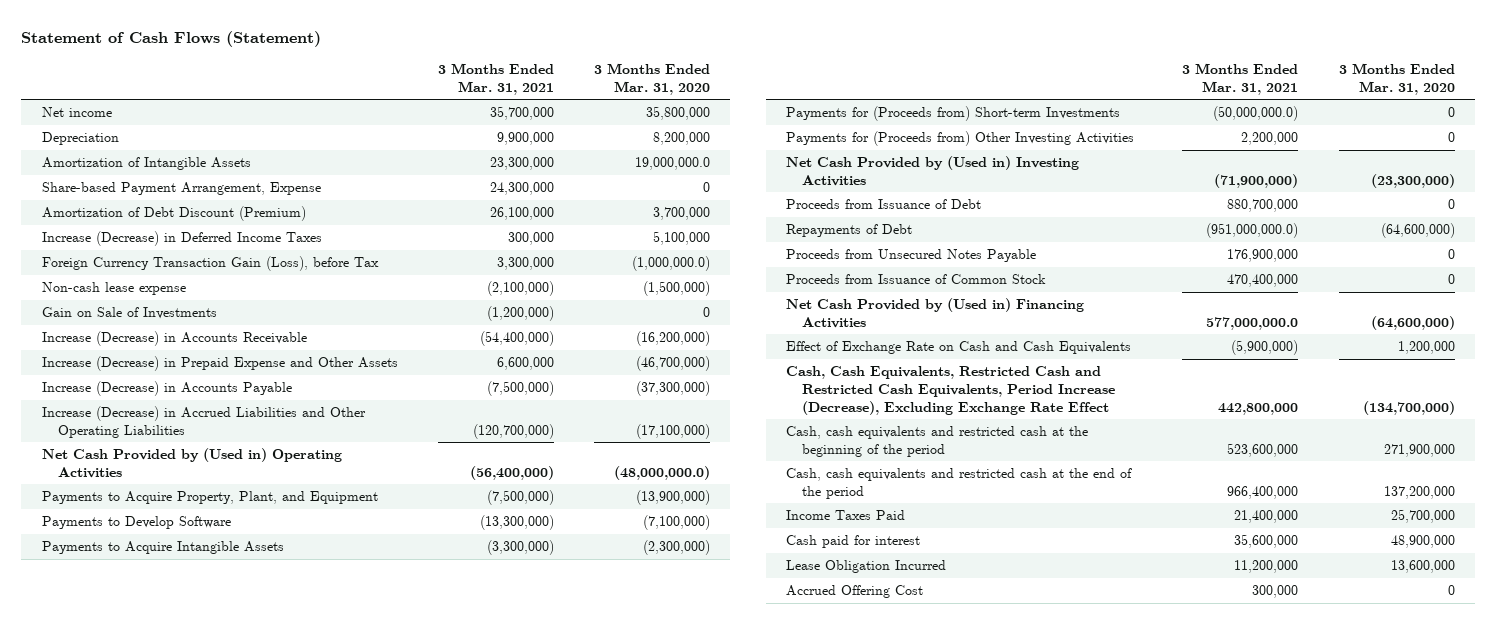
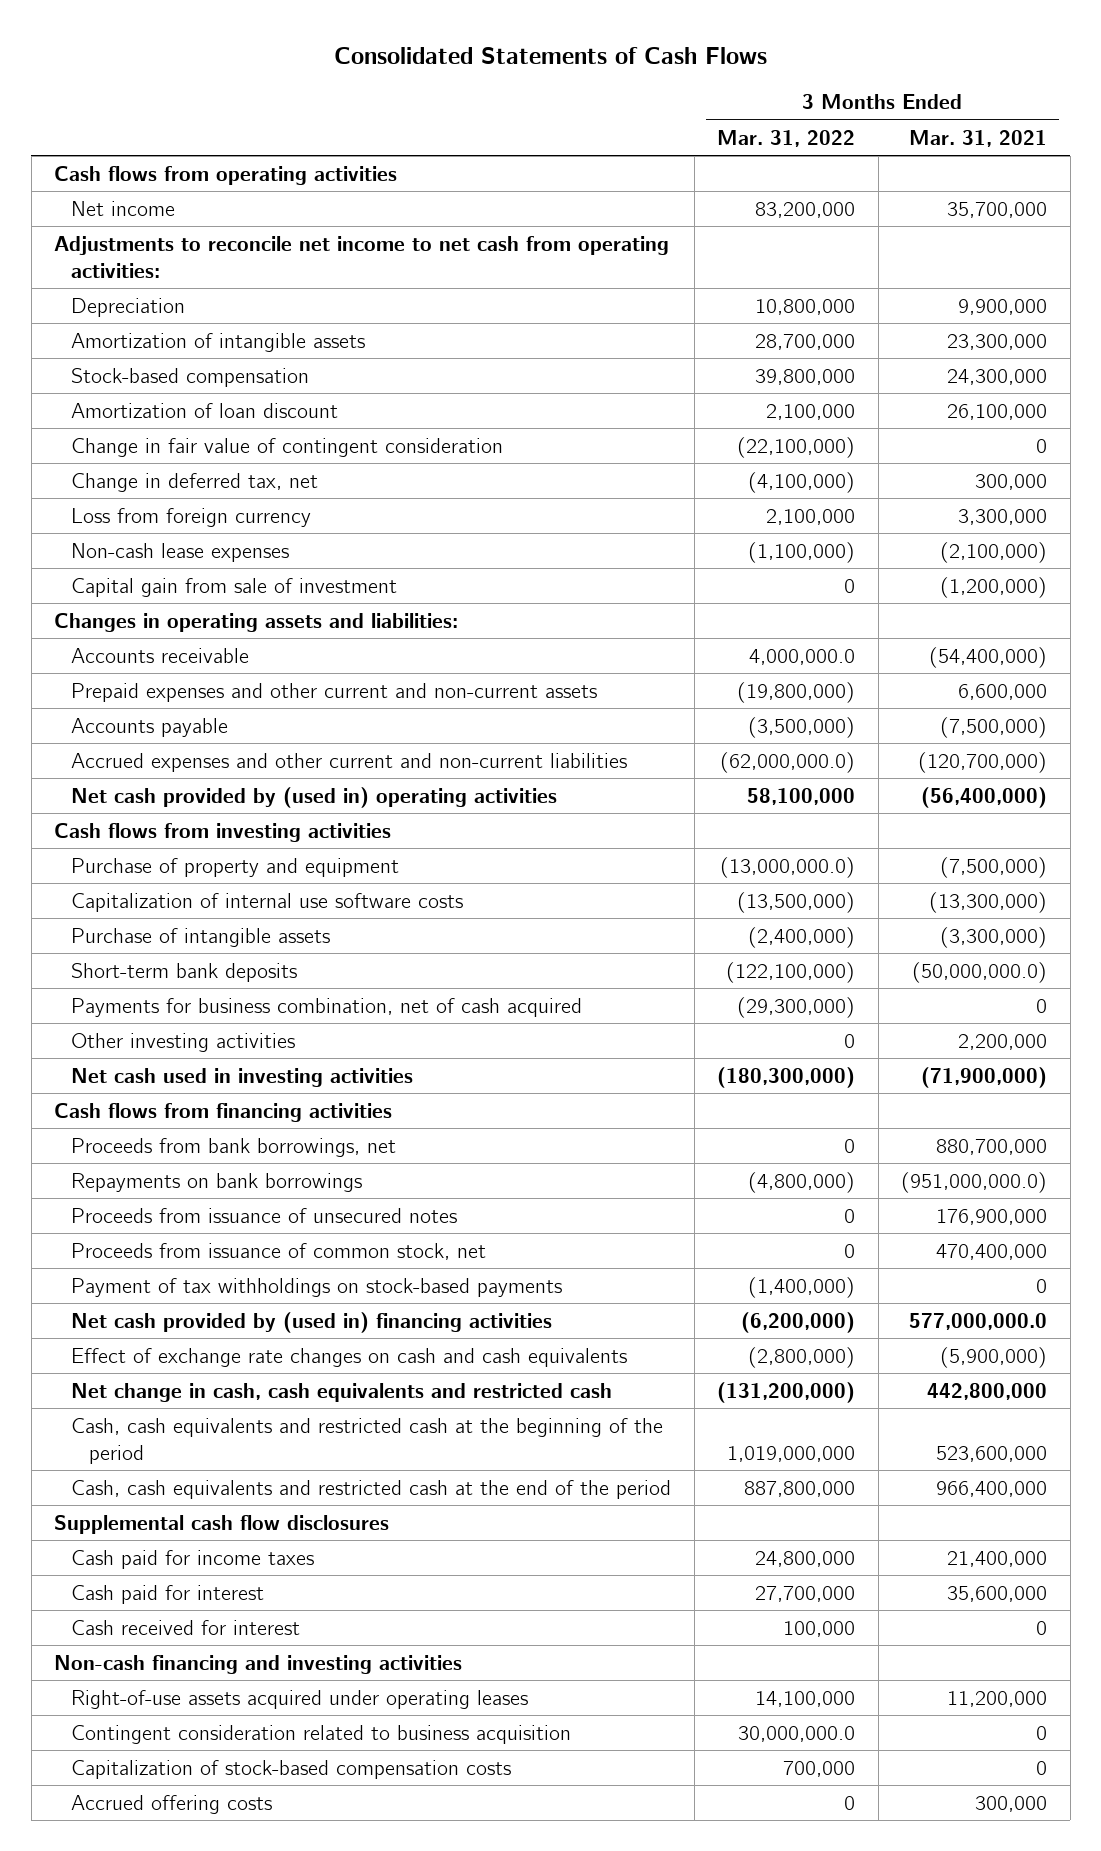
- Statement of Cash Flows (Statement)
+ Consolidated Statements of Cash Flows
- | 3 Months Ended Mar. 31, 2021 | 3 Months Ended Mar. 31, 2020
+ | 3 Months Ended Mar. 31, 2022 | 3 Months Ended Mar. 31, 2021
+ Cash flows from operating activities
+ Adjustments to reconcile net income to net cash from operating activities:
- Amortization of Intangible Assets | 23,300,000 | 19,000,000.0
- Share-based Payment Arrangement, Expense | 24,300,000 | 0
- Amortization of Debt Discount (Premium) | 26,100,000 | 3,700,000
- Increase (Decrease) in Deferred Income Taxes | 300,000 | 5,100,000
- Foreign Currency Transaction Gain (Loss), before Tax | 3,300,000 | (1,000,000.0)
- Non-cash lease expense | (2,100,000) | (1,500,000)
- Gain on Sale of Investments | (1,200,000) | 0
- Increase (Decrease) in Accounts Receivable | (54,400,000) | (16,200,000)
- Increase (Decrease) in Prepaid Expense and Other Assets | 6,600,000 | (46,700,000)
- Increase (Decrease) in Accounts Payable | (7,500,000) | (37,300,000)
- Increase (Decrease) in Accrued Liabilities and Other Operating Liabilities | (120,700,000) | (17,100,000)
- Net Cash Provided by (Used in) Operating Activities | (56,400,000) | (48,000,000.0)
- Payments to Acquire Property, Plant, and Equipment | (7,500,000) | (13,900,000)
- Payments to Develop Software | (13,300,000) | (7,100,000)
- Payments to Acquire Intangible Assets | (3,300,000) | (2,300,000)
- Payments for (Proceeds from) Short-term Investments | (50,000,000.0) | 0
- Payments for (Proceeds from) Other Investing Activities | 2,200,000 | 0
- Net Cash Provided by (Used in) Investing Activities | (71,900,000) | (23,300,000)
- Proceeds from Issuance of Debt | 880,700,000 | 0
- Repayments of Debt | (951,000,000.0) | (64,600,000)
- Proceeds from Unsecured Notes Payable | 176,900,000 | 0
- Proceeds from Issuance of Common Stock | 470,400,000 | 0
- Net Cash Provided by (Used in) Financing Activities | 577,000,000.0 | (64,600,000)
- Effect of Exchange Rate on Cash and Cash Equivalents | (5,900,000) | 1,200,000
- Cash, Cash Equivalents, Restricted Cash and Restricted Cash Equivalents, Period Increase (Decrease), Excluding Exchange Rate Effect | 442,800,000 | (134,700,000)
+ Amortization of intangible assets | 28,700,000 | 23,300,000
+ Stock-based compensation | 39,800,000 | 24,300,000
+ Amortization of loan discount | 2,100,000 | 26,100,000
+ Change in fair value of contingent consideration | (22,100,000) | 0
+ Change in deferred tax, net | (4,100,000) | 300,000
+ Loss from foreign currency | 2,100,000 | 3,300,000
+ Non-cash lease expenses | (1,100,000) | (2,100,000)
+ Capital gain from sale of investment | 0 | (1,200,000)
+ Changes in operating assets and liabilities:
+ Accounts receivable | 4,000,000.0 | (54,400,000)
+ Prepaid expenses and other current and non-current assets | (19,800,000) | 6,600,000
+ Accounts payable | (3,500,000) | (7,500,000)
+ Accrued expenses and other current and non-current liabilities | (62,000,000.0) | (120,700,000)
+ Net cash provided by (used in) operating activities | 58,100,000 | (56,400,000)
+ Cash flows from investing activities
+ Purchase of property and equipment | (13,000,000.0) | (7,500,000)
+ Capitalization of internal use software costs | (13,500,000) | (13,300,000)
+ Purchase of intangible assets | (2,400,000) | (3,300,000)
+ Short-term bank deposits | (122,100,000) | (50,000,000.0)
+ Payments for business combination, net of cash acquired | (29,300,000) | 0
+ Other investing activities | 0 | 2,200,000
+ Net cash used in investing activities | (180,300,000) | (71,900,000)
+ Cash flows from financing activities
+ Proceeds from bank borrowings, net | 0 | 880,700,000
+ Repayments on bank borrowings | (4,800,000) | (951,000,000.0)
+ Proceeds from issuance of unsecured notes | 0 | 176,900,000
+ Proceeds from issuance of common stock, net | 0 | 470,400,000
+ Payment of tax withholdings on stock-based payments | (1,400,000) | 0
+ Net cash provided by (used in) financing activities | (6,200,000) | 577,000,000.0
+ Effect of exchange rate changes on cash and cash equivalents | (2,800,000) | (5,900,000)
+ Net change in cash, cash equivalents and restricted cash | (131,200,000) | 442,800,000
- Income Taxes Paid | 21,400,000 | 25,700,000
+ Supplemental cash flow disclosures
+ Cash paid for income taxes | 24,800,000 | 21,400,000
- Lease Obligation Incurred | 11,200,000 | 13,600,000
- Accrued Offering Cost | 300,000 | 0
+ Cash received for interest | 100,000 | 0
+ Non-cash financing and investing activities
+ Right-of-use assets acquired under operating leases | 14,100,000 | 11,200,000
+ Contingent consideration related to business acquisition | 30,000,000.0 | 0
+ Capitalization of stock-based compensation costs | 700,000 | 0
+ Accrued offering costs | 0 | 300,000

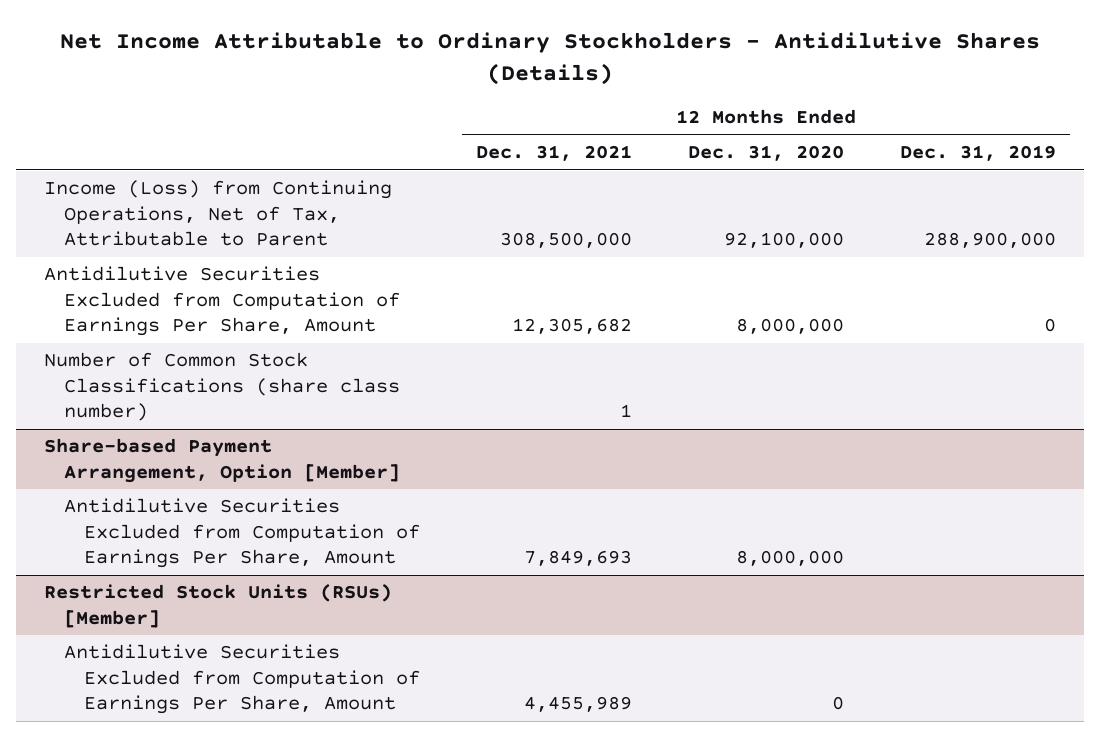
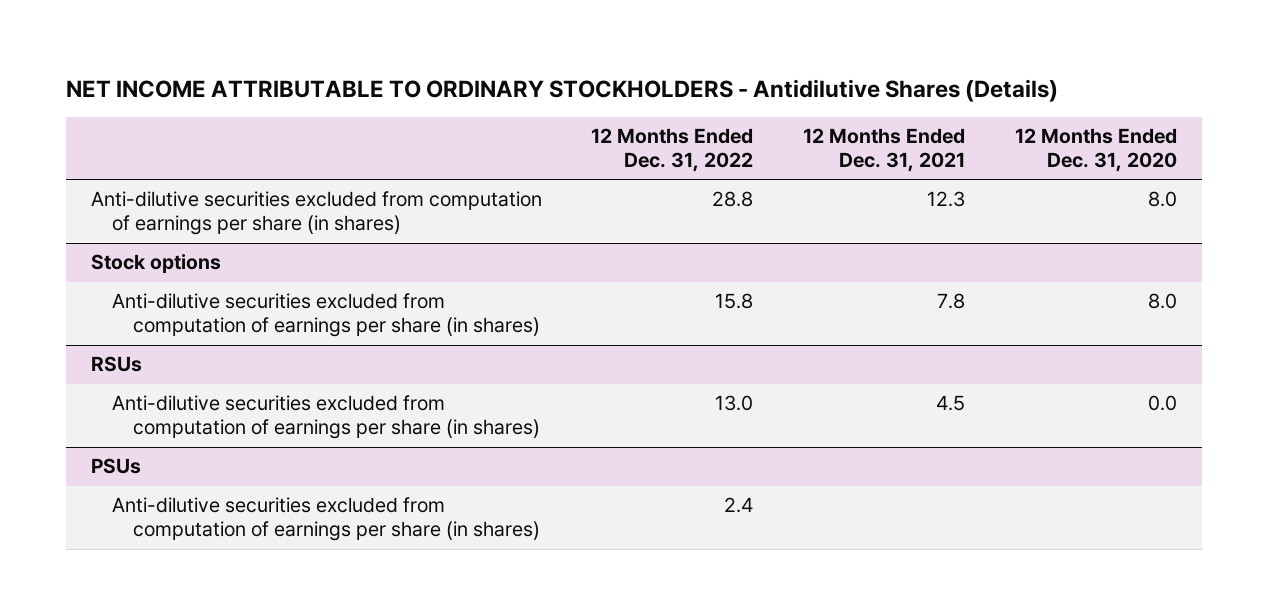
- Net Income Attributable to Ordinary Stockholders - Antidilutive Shares (Details)
+ NET INCOME ATTRIBUTABLE TO ORDINARY STOCKHOLDERS - Antidilutive Shares (Details)
- | 12 Months Ended Dec. 31, 2021 | 12 Months Ended Dec. 31, 2020 | 12 Months Ended Dec. 31, 2019
+ | 12 Months Ended Dec. 31, 2022 | 12 Months Ended Dec. 31, 2021 | 12 Months Ended Dec. 31, 2020
- Income (Loss) from Continuing Operations, Net of Tax, Attributable to Parent | 308,500,000 | 92,100,000 | 288,900,000
- Antidilutive Securities Excluded from Computation of Earnings Per Share, Amount | 12,305,682 | 8,000,000 | 0
- Number of Common Stock Classifications (share class number) | 1 | |
- Share-based Payment Arrangement, Option [Member]
- Antidilutive Securities Excluded from Computation of Earnings Per Share, Amount | 7,849,693 | 8,000,000 |
- Restricted Stock Units (RSUs) [Member]
- Antidilutive Securities Excluded from Computation of Earnings Per Share, Amount | 4,455,989 | 0 |
+ Anti-dilutive securities excluded from computation of earnings per share (in shares) | 28.8 | 12.3 | 8.0
+ Stock options
+ Anti-dilutive securities excluded from computation of earnings per share (in shares) | 15.8 | 7.8 | 8.0
+ RSUs
+ Anti-dilutive securities excluded from computation of earnings per share (in shares) | 13.0 | 4.5 | 0.0
+ PSUs
+ Anti-dilutive securities excluded from computation of earnings per share (in shares) | 2.4 | |

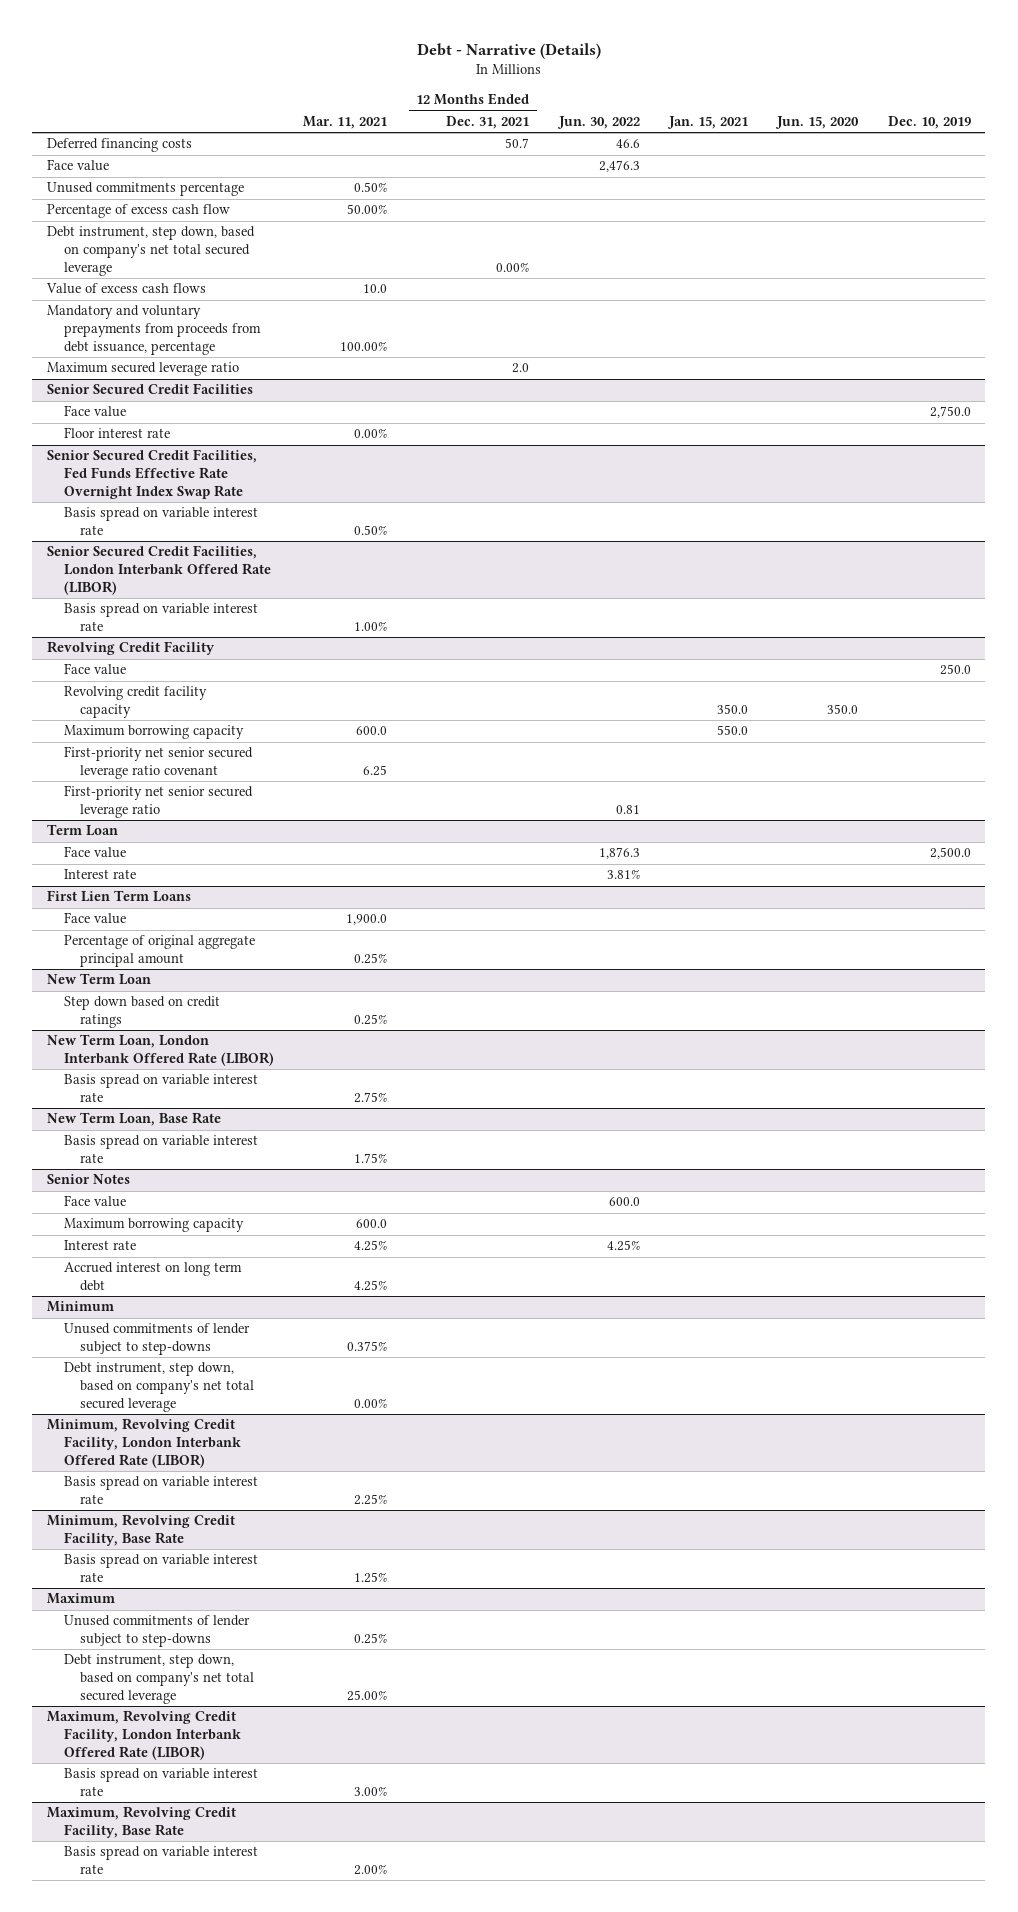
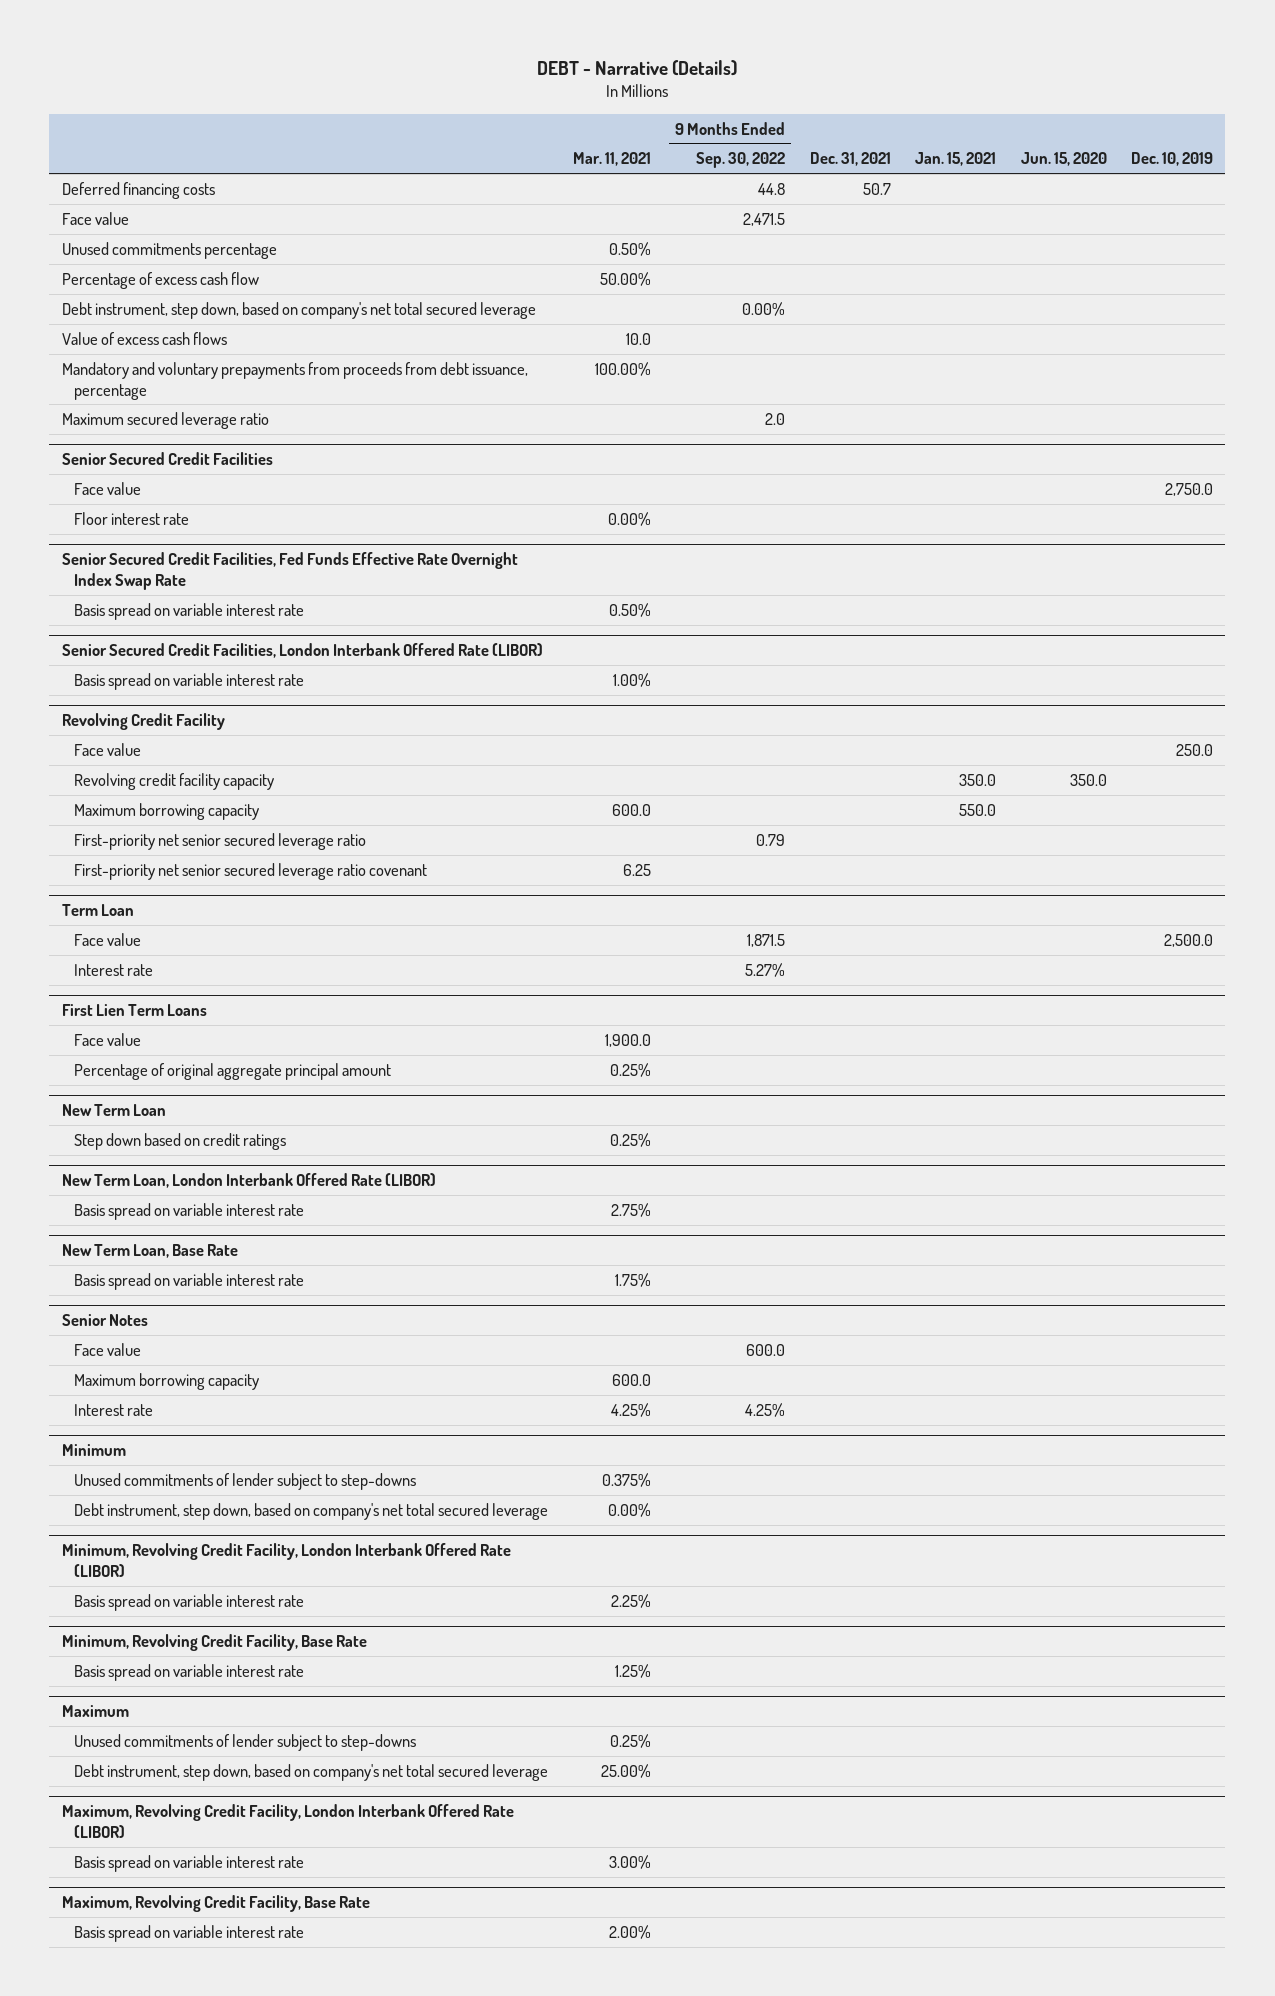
- Debt - Narrative (Details)
+ DEBT - Narrative (Details)
- | Mar. 11, 2021 | 12 Months Ended Dec. 31, 2021 | Jun. 30, 2022 | Jan. 15, 2021 | Jun. 15, 2020 | Dec. 10, 2019
+ | Mar. 11, 2021 | 9 Months Ended Sep. 30, 2022 | Dec. 31, 2021 | Jan. 15, 2021 | Jun. 15, 2020 | Dec. 10, 2019
@ Revolving Credit Facility
moved down: First-priority net senior secured leverage ratio covenant | 6.25 | | | | |
@ Senior Notes
- Accrued interest on long term debt | 4.25% | | | | |

